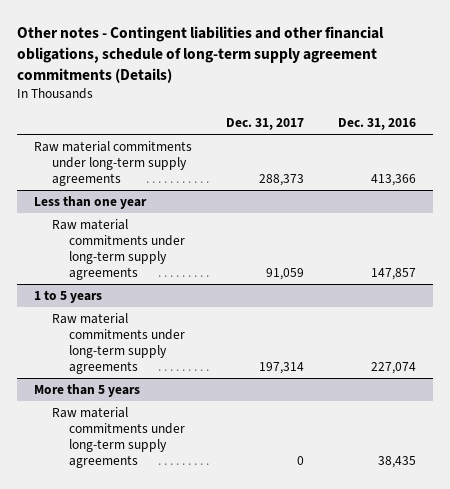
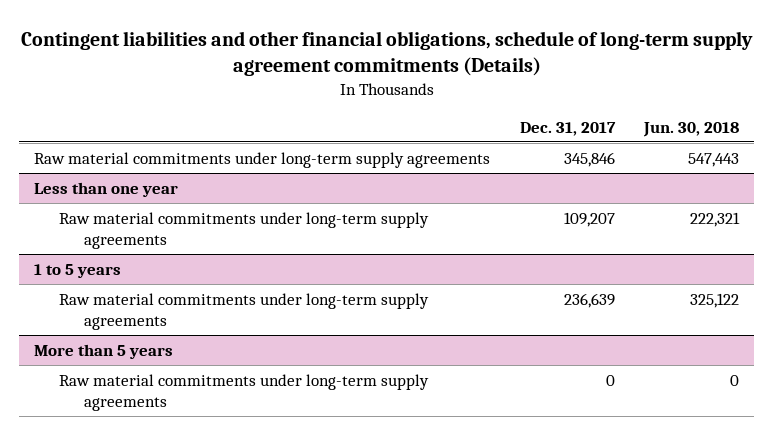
- Other notes - Contingent liabilities and other financial obligations, schedule of long-term supply agreement commitments (Details)
+ Contingent liabilities and other financial obligations, schedule of long-term supply agreement commitments (Details)
- | Dec. 31, 2017 | Dec. 31, 2016
+ | Dec. 31, 2017 | Jun. 30, 2018
- Raw material commitments under long-term supply agreements | 288,373 | 413,366
+ Raw material commitments under long-term supply agreements | 345,846 | 547,443
@ Less than one year
- Raw material commitments under long-term supply agreements | 91,059 | 147,857
+ Raw material commitments under long-term supply agreements | 109,207 | 222,321
@ 1 to 5 years
- Raw material commitments under long-term supply agreements | 197,314 | 227,074
+ Raw material commitments under long-term supply agreements | 236,639 | 325,122

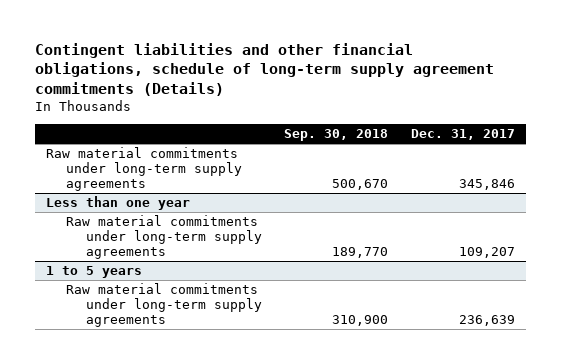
- | Dec. 31, 2017 | Jun. 30, 2018
+ | Sep. 30, 2018 | Dec. 31, 2017
- More than 5 years
- Raw material commitments under long-term supply agreements | 0 | 0

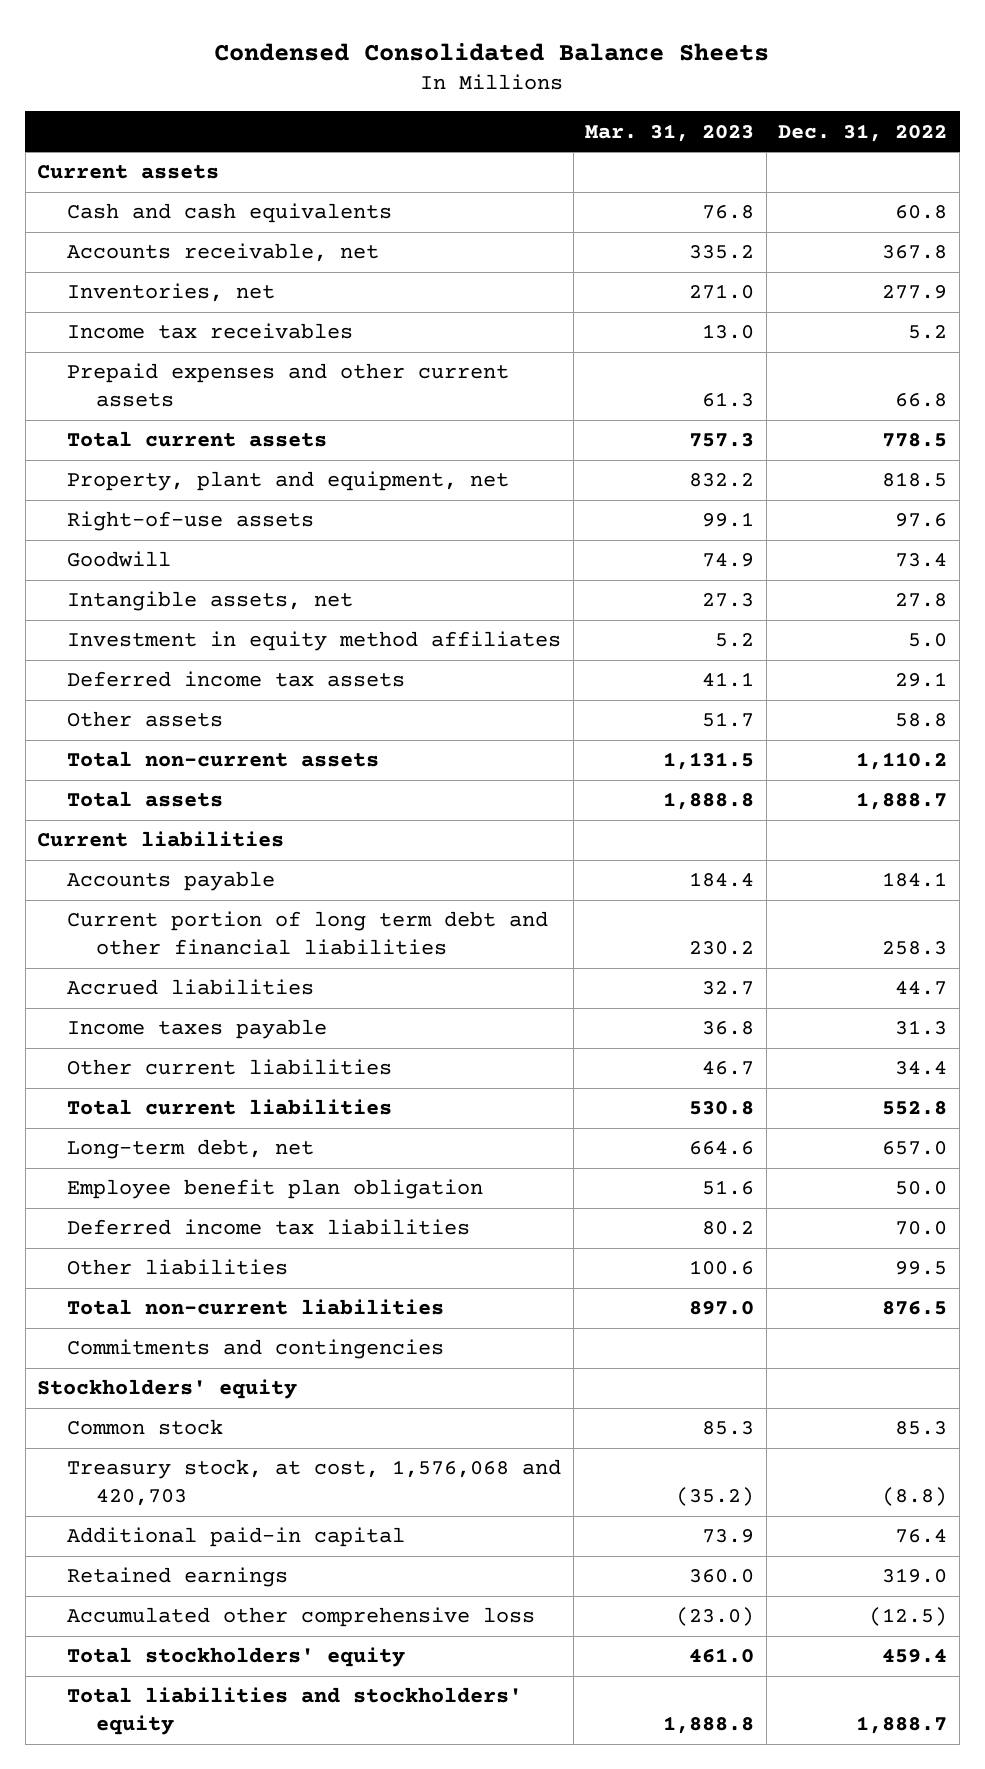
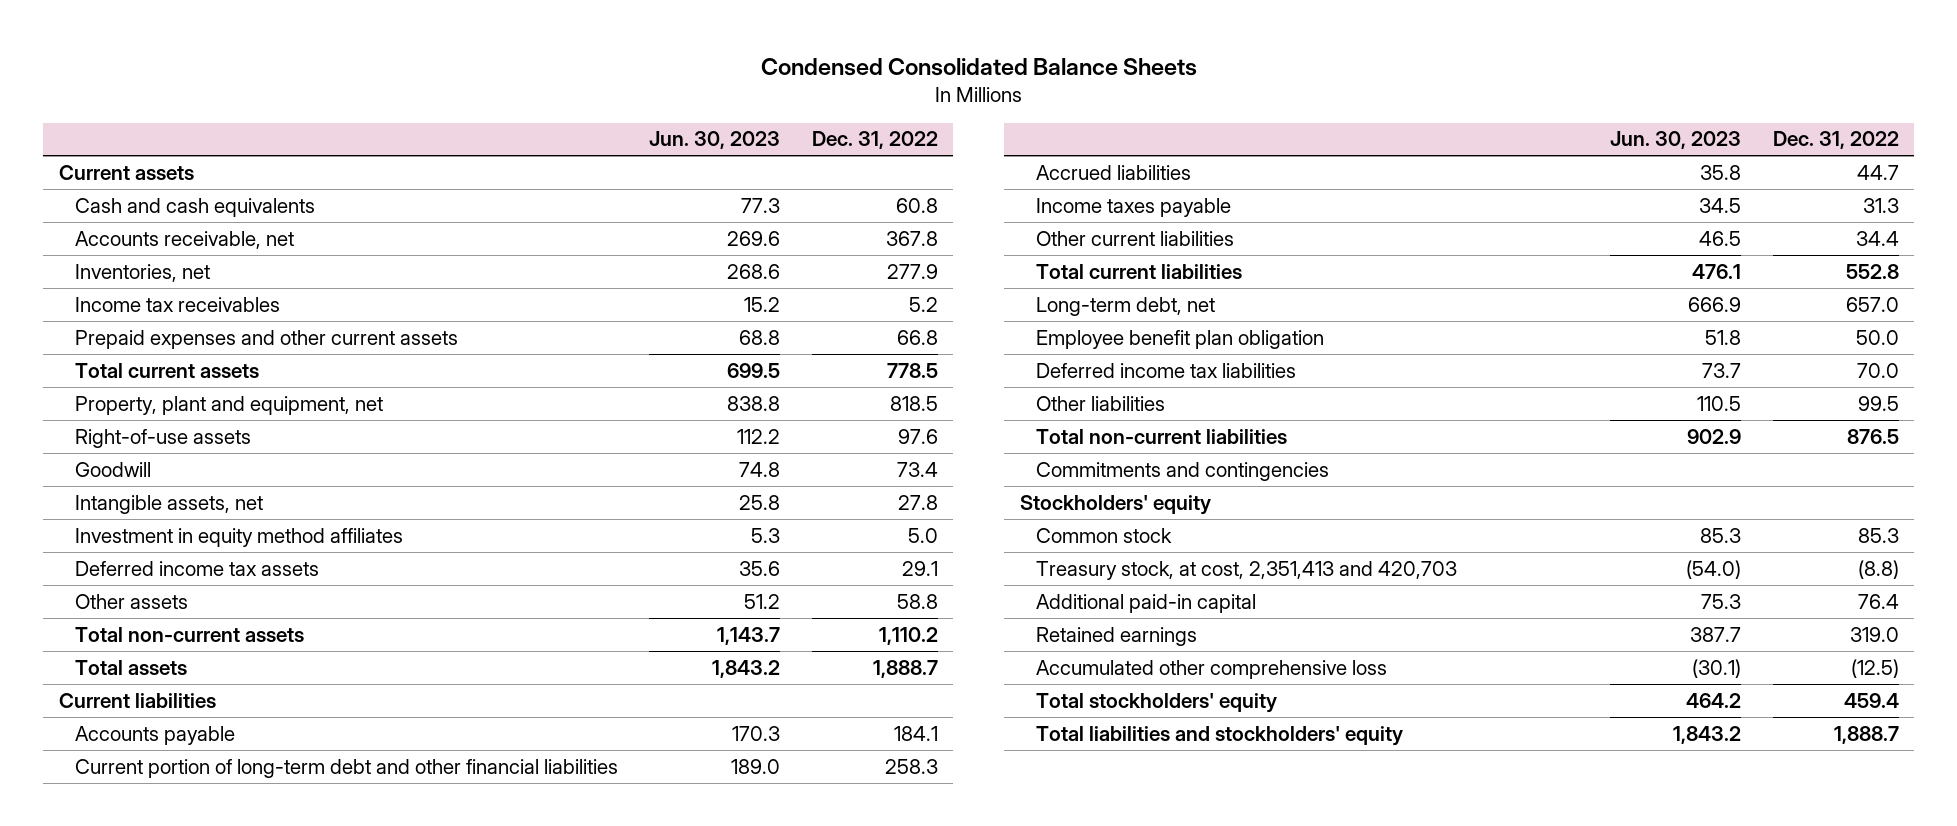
- | Mar. 31, 2023 | Dec. 31, 2022
+ | Jun. 30, 2023 | Dec. 31, 2022
- Current portion of long term debt and other financial liabilities | 230.2 | 258.3
+ Current portion of long-term debt and other financial liabilities | 189.0 | 258.3
- Treasury stock, at cost, 1,576,068 and 420,703 | (35.2) | (8.8)
+ Treasury stock, at cost, 2,351,413 and 420,703 | (54.0) | (8.8)

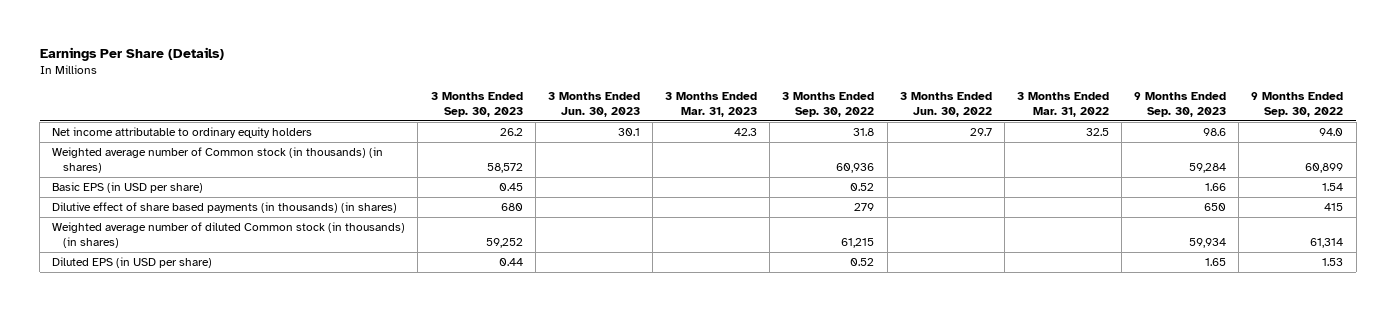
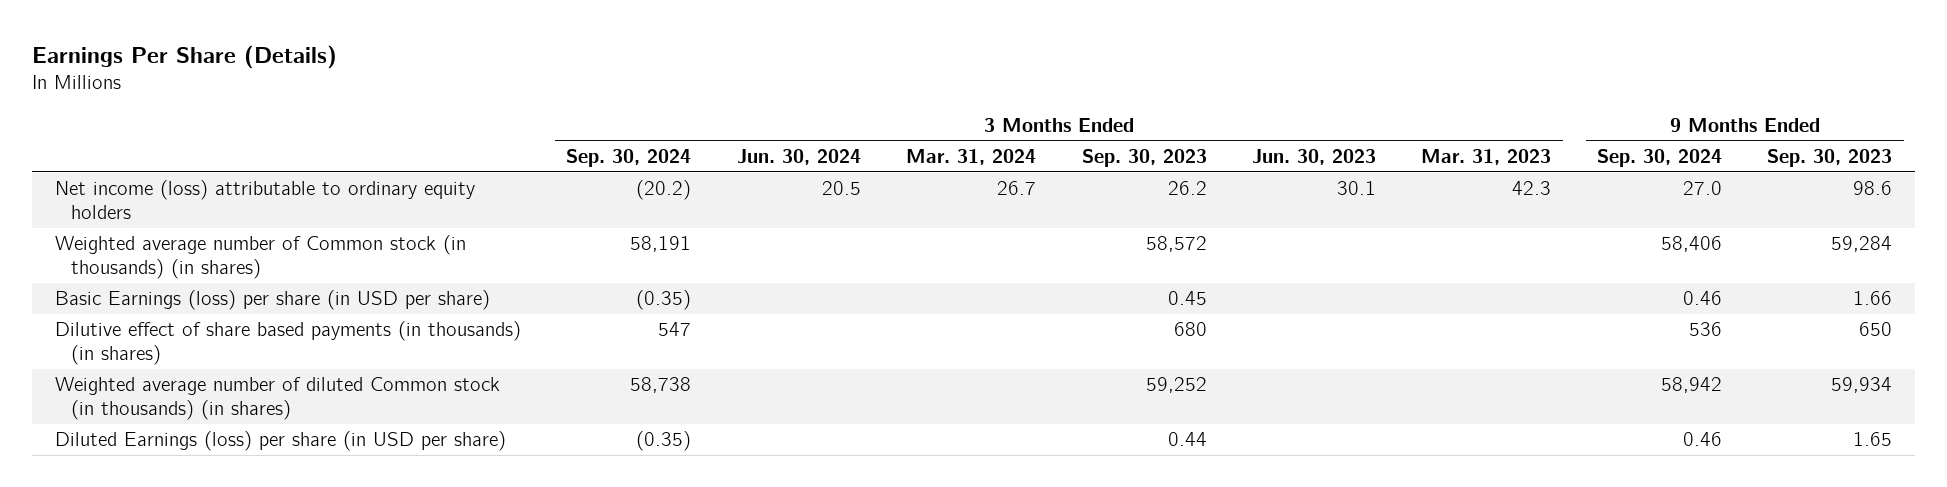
- | 3 Months Ended Sep. 30, 2023 | 3 Months Ended Jun. 30, 2023 | 3 Months Ended Mar. 31, 2023 | 3 Months Ended Sep. 30, 2022 | 3 Months Ended Jun. 30, 2022 | 3 Months Ended Mar. 31, 2022 | 9 Months Ended Sep. 30, 2023 | 9 Months Ended Sep. 30, 2022
+ | 3 Months Ended Sep. 30, 2024 | 3 Months Ended Jun. 30, 2024 | 3 Months Ended Mar. 31, 2024 | 3 Months Ended Sep. 30, 2023 | 3 Months Ended Jun. 30, 2023 | 3 Months Ended Mar. 31, 2023 | 9 Months Ended Sep. 30, 2024 | 9 Months Ended Sep. 30, 2023
- Net income attributable to ordinary equity holders | 26.2 | 30.1 | 42.3 | 31.8 | 29.7 | 32.5 | 98.6 | 94.0
+ Net income (loss) attributable to ordinary equity holders | (20.2) | 20.5 | 26.7 | 26.2 | 30.1 | 42.3 | 27.0 | 98.6
- Basic EPS (in USD per share) | 0.45 | | | 0.52 | | | 1.66 | 1.54
+ Basic Earnings (loss) per share (in USD per share) | (0.35) | | | 0.45 | | | 0.46 | 1.66
- Diluted EPS (in USD per share) | 0.44 | | | 0.52 | | | 1.65 | 1.53
+ Diluted Earnings (loss) per share (in USD per share) | (0.35) | | | 0.44 | | | 0.46 | 1.65

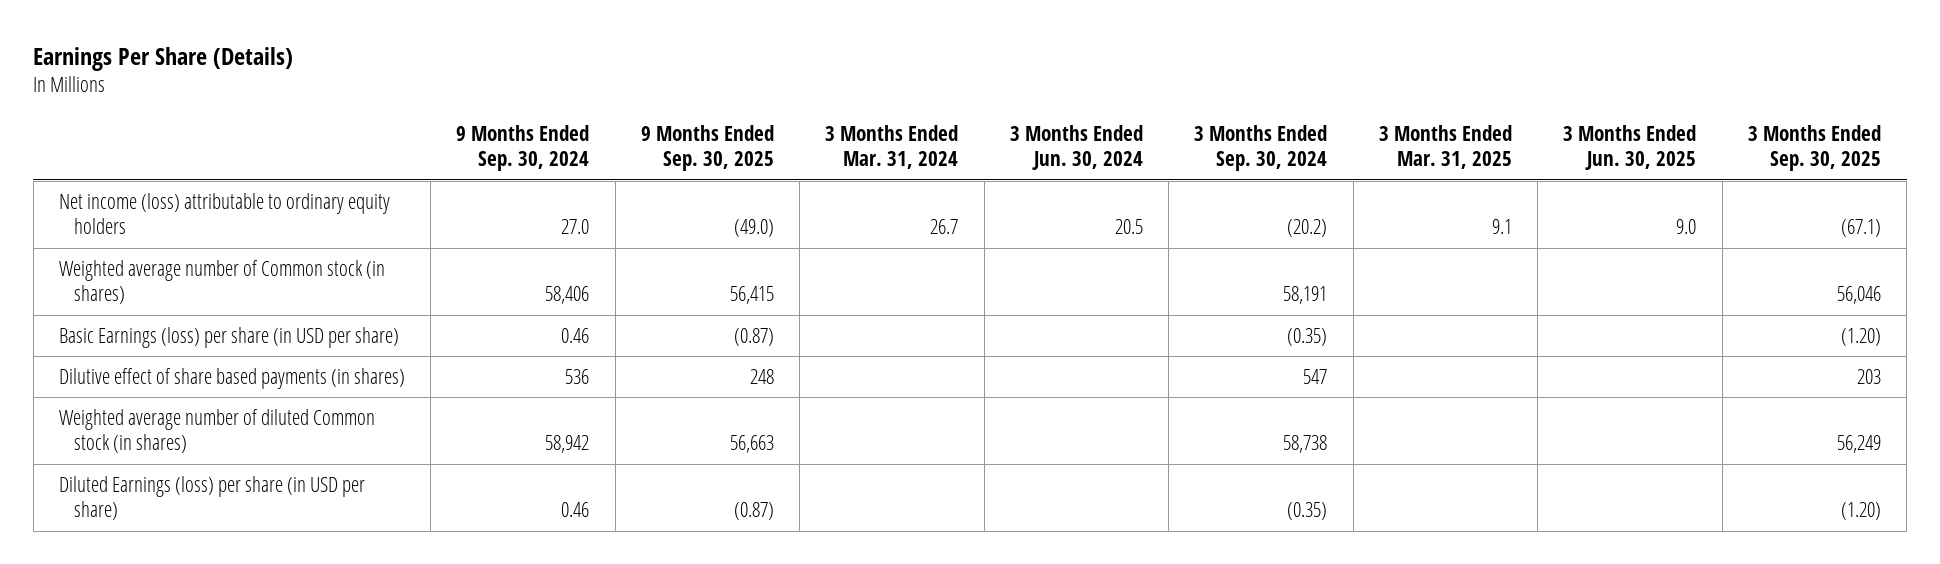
- | 3 Months Ended Sep. 30, 2024 | 3 Months Ended Jun. 30, 2024 | 3 Months Ended Mar. 31, 2024 | 3 Months Ended Sep. 30, 2023 | 3 Months Ended Jun. 30, 2023 | 3 Months Ended Mar. 31, 2023 | 9 Months Ended Sep. 30, 2024 | 9 Months Ended Sep. 30, 2023
+ | 9 Months Ended Sep. 30, 2024 | 9 Months Ended Sep. 30, 2025 | 3 Months Ended Mar. 31, 2024 | 3 Months Ended Jun. 30, 2024 | 3 Months Ended Sep. 30, 2024 | 3 Months Ended Mar. 31, 2025 | 3 Months Ended Jun. 30, 2025 | 3 Months Ended Sep. 30, 2025
- Weighted average number of Common stock (in thousands) (in shares) | 58,191 | | | 58,572 | | | 58,406 | 59,284
+ Weighted average number of Common stock (in shares) | 58,406 | 56,415 | | | 58,191 | | | 56,046
- Dilutive effect of share based payments (in thousands) (in shares) | 547 | | | 680 | | | 536 | 650
- Weighted average number of diluted Common stock (in thousands) (in shares) | 58,738 | | | 59,252 | | | 58,942 | 59,934
+ Dilutive effect of share based payments (in shares) | 536 | 248 | | | 547 | | | 203
+ Weighted average number of diluted Common stock (in shares) | 58,942 | 56,663 | | | 58,738 | | | 56,249

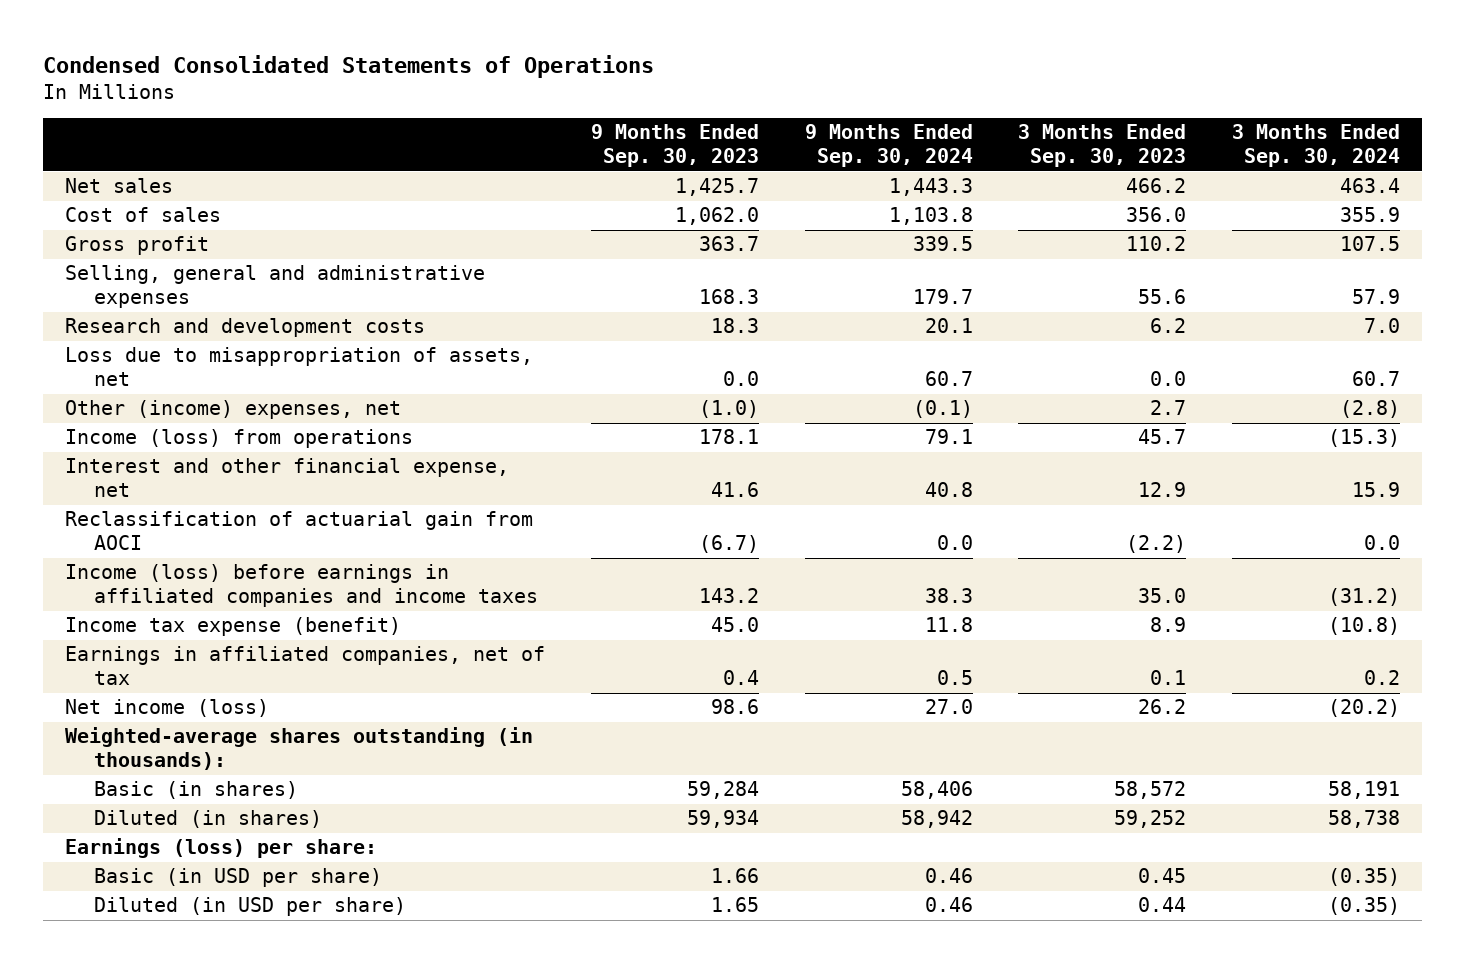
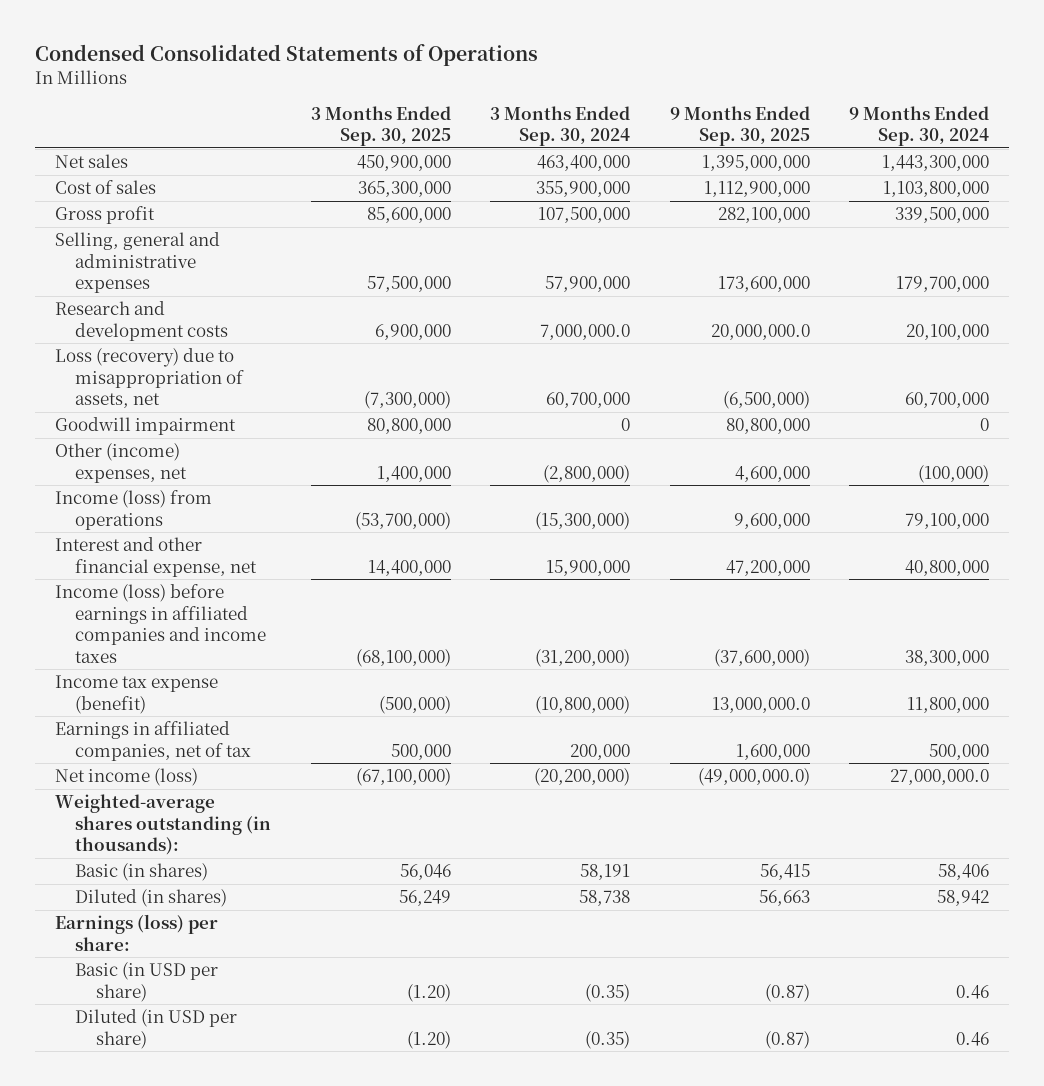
- | 9 Months Ended Sep. 30, 2023 | 9 Months Ended Sep. 30, 2024 | 3 Months Ended Sep. 30, 2023 | 3 Months Ended Sep. 30, 2024
+ | 3 Months Ended Sep. 30, 2025 | 3 Months Ended Sep. 30, 2024 | 9 Months Ended Sep. 30, 2025 | 9 Months Ended Sep. 30, 2024
- Net sales | 1,425.7 | 1,443.3 | 466.2 | 463.4
- Cost of sales | 1,062.0 | 1,103.8 | 356.0 | 355.9
- Gross profit | 363.7 | 339.5 | 110.2 | 107.5
- Selling, general and administrative expenses | 168.3 | 179.7 | 55.6 | 57.9
- Research and development costs | 18.3 | 20.1 | 6.2 | 7.0
- Loss due to misappropriation of assets, net | 0.0 | 60.7 | 0.0 | 60.7
- Other (income) expenses, net | (1.0) | (0.1) | 2.7 | (2.8)
- Income (loss) from operations | 178.1 | 79.1 | 45.7 | (15.3)
- Interest and other financial expense, net | 41.6 | 40.8 | 12.9 | 15.9
- Reclassification of actuarial gain from AOCI | (6.7) | 0.0 | (2.2) | 0.0
- Income (loss) before earnings in affiliated companies and income taxes | 143.2 | 38.3 | 35.0 | (31.2)
- Income tax expense (benefit) | 45.0 | 11.8 | 8.9 | (10.8)
- Earnings in affiliated companies, net of tax | 0.4 | 0.5 | 0.1 | 0.2
- Net income (loss) | 98.6 | 27.0 | 26.2 | (20.2)
+ Net sales | 450,900,000 | 463,400,000 | 1,395,000,000 | 1,443,300,000
+ Cost of sales | 365,300,000 | 355,900,000 | 1,112,900,000 | 1,103,800,000
+ Gross profit | 85,600,000 | 107,500,000 | 282,100,000 | 339,500,000
+ Selling, general and administrative expenses | 57,500,000 | 57,900,000 | 173,600,000 | 179,700,000
+ Research and development costs | 6,900,000 | 7,000,000.0 | 20,000,000.0 | 20,100,000
+ Loss (recovery) due to misappropriation of assets, net | (7,300,000) | 60,700,000 | (6,500,000) | 60,700,000
+ Goodwill impairment | 80,800,000 | 0 | 80,800,000 | 0
+ Other (income) expenses, net | 1,400,000 | (2,800,000) | 4,600,000 | (100,000)
+ Income (loss) from operations | (53,700,000) | (15,300,000) | 9,600,000 | 79,100,000
+ Interest and other financial expense, net | 14,400,000 | 15,900,000 | 47,200,000 | 40,800,000
+ Income (loss) before earnings in affiliated companies and income taxes | (68,100,000) | (31,200,000) | (37,600,000) | 38,300,000
+ Income tax expense (benefit) | (500,000) | (10,800,000) | 13,000,000.0 | 11,800,000
+ Earnings in affiliated companies, net of tax | 500,000 | 200,000 | 1,600,000 | 500,000
+ Net income (loss) | (67,100,000) | (20,200,000) | (49,000,000.0) | 27,000,000.0

